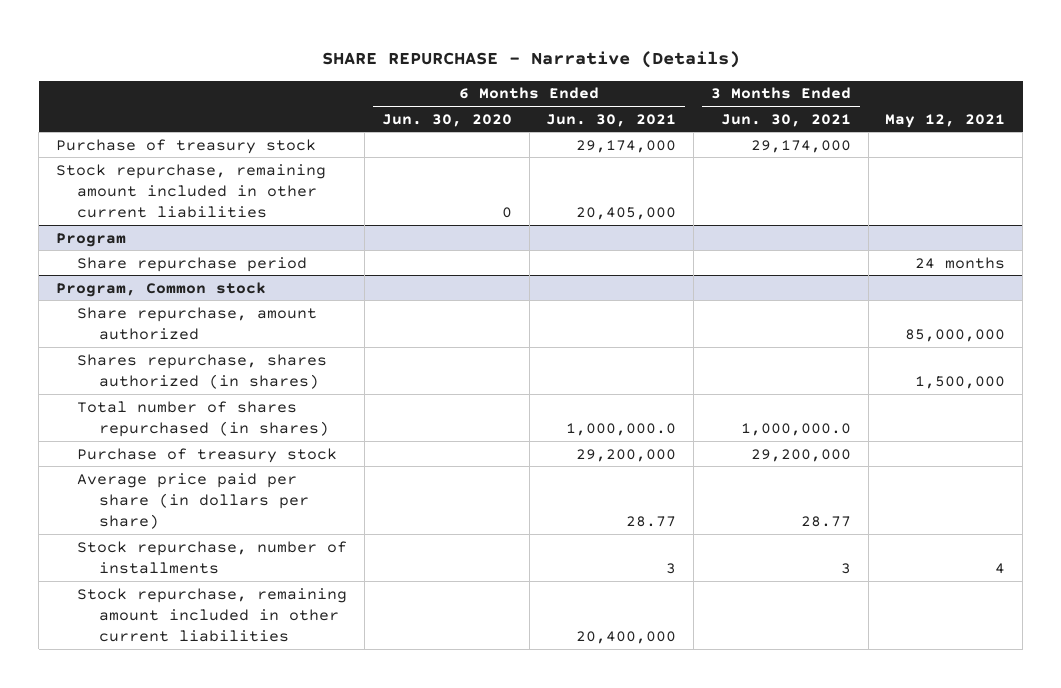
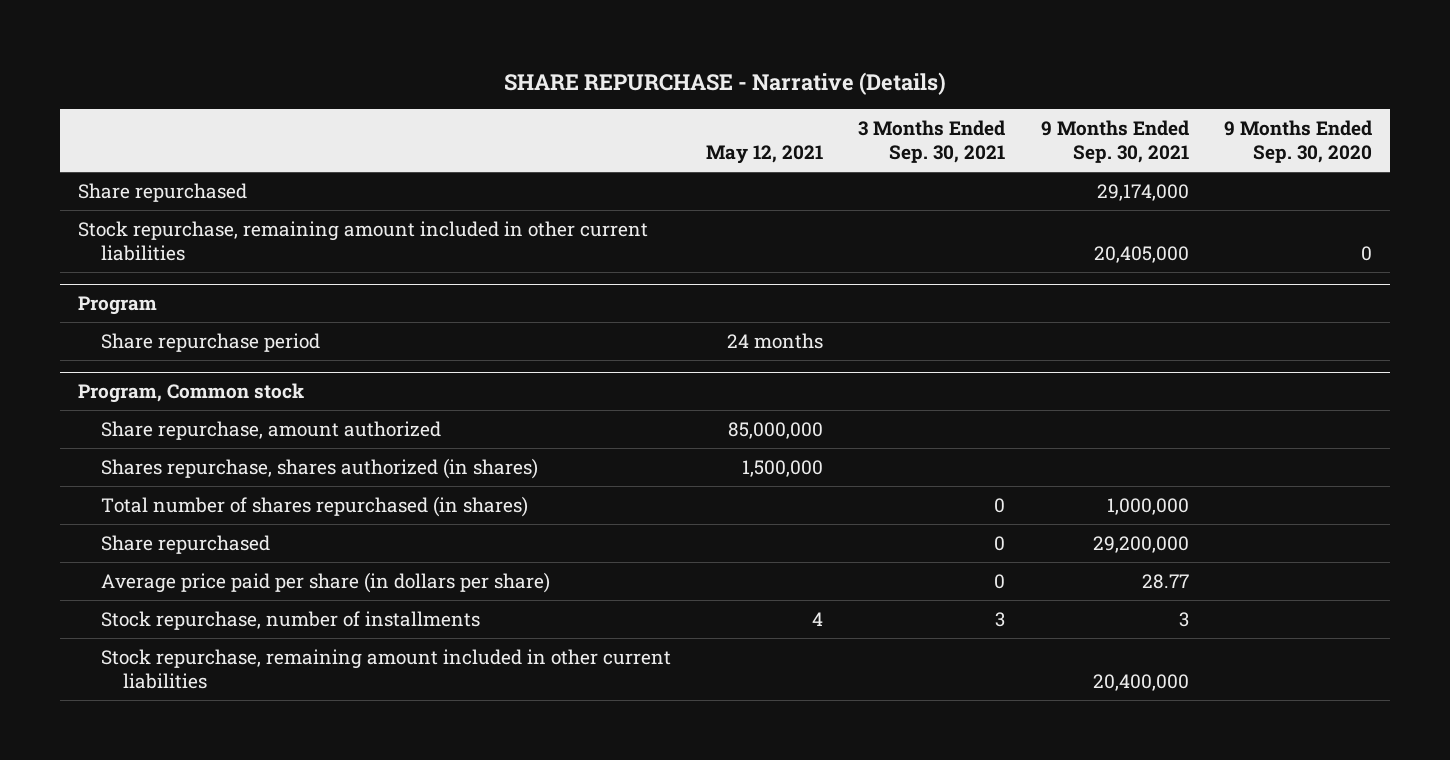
- | 6 Months Ended Jun. 30, 2020 | 6 Months Ended Jun. 30, 2021 | 3 Months Ended Jun. 30, 2021 | May 12, 2021
+ | May 12, 2021 | 3 Months Ended Sep. 30, 2021 | 9 Months Ended Sep. 30, 2021 | 9 Months Ended Sep. 30, 2020
- Purchase of treasury stock | | 29,174,000 | 29,174,000 |
+ Share repurchased | | | 29,174,000 |
@ Program, Common stock
- Purchase of treasury stock | | 29,200,000 | 29,200,000 |
+ Share repurchased | | 0 | 29,200,000 |

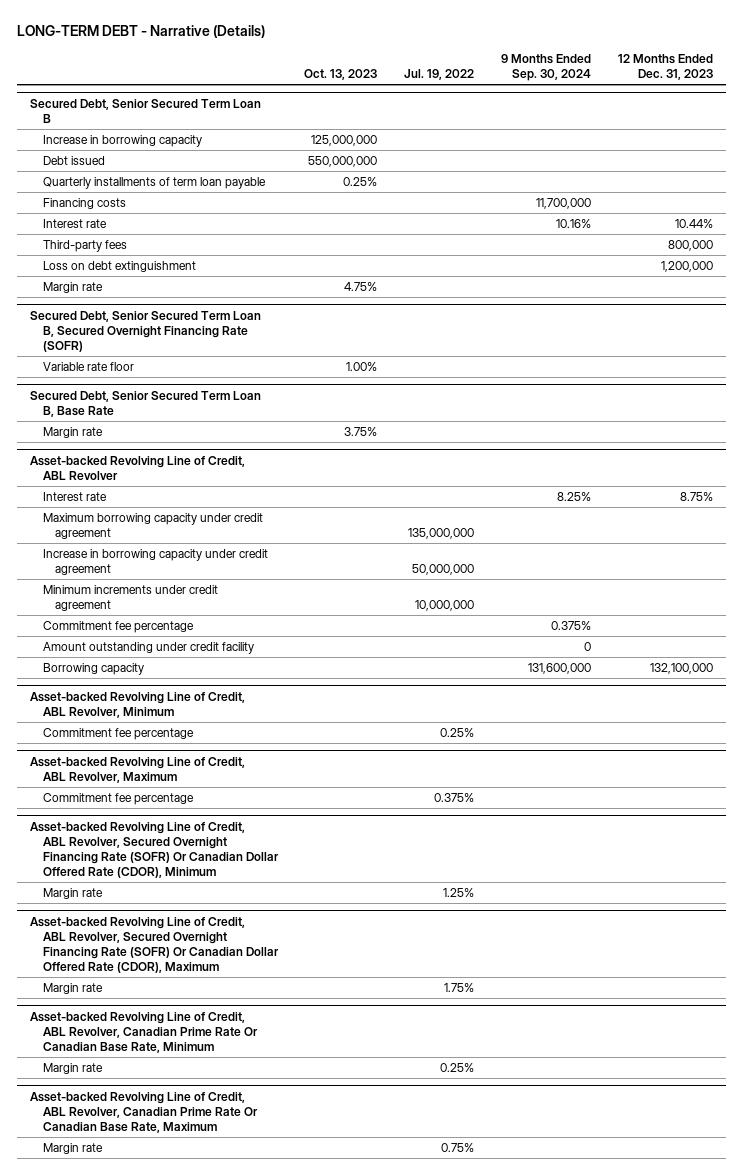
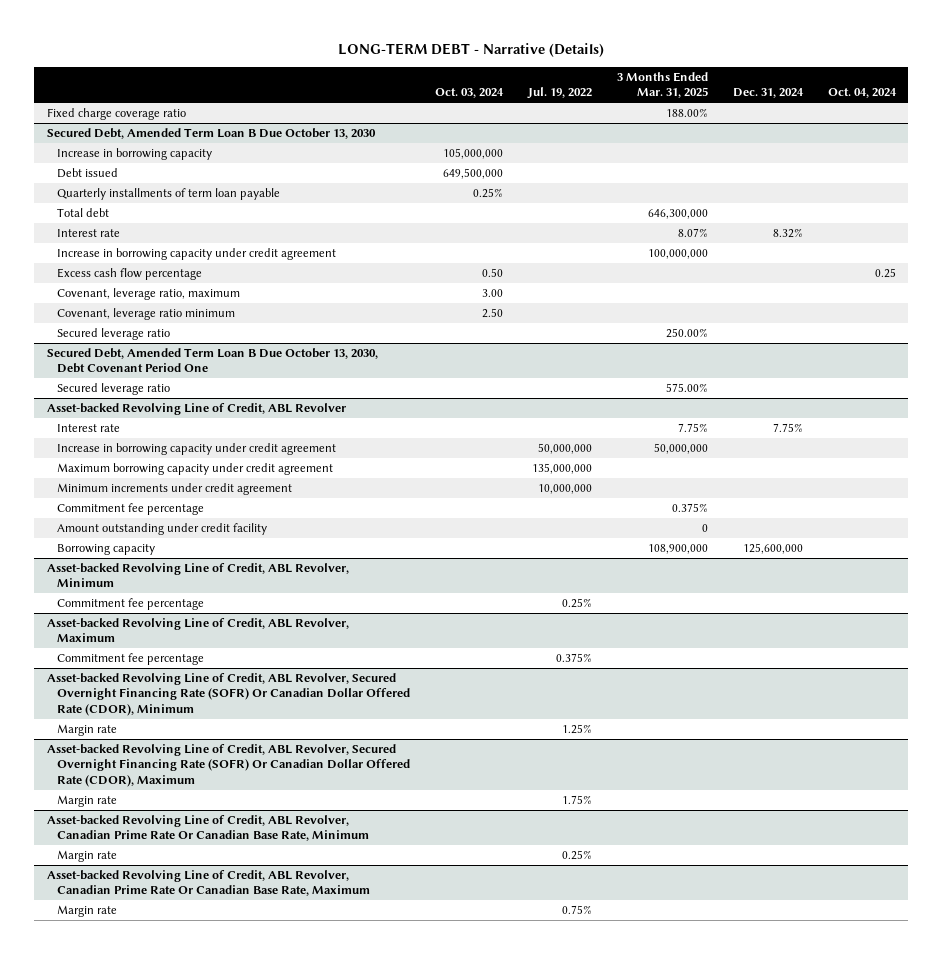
- | Oct. 13, 2023 | Jul. 19, 2022 | 9 Months Ended Sep. 30, 2024 | 12 Months Ended Dec. 31, 2023
+ | Oct. 03, 2024 | Jul. 19, 2022 | 3 Months Ended Mar. 31, 2025 | Dec. 31, 2024 | Oct. 04, 2024
- Secured Debt, Senior Secured Term Loan B
- Increase in borrowing capacity | 125,000,000 | | |
- Debt issued | 550,000,000 | | |
- Quarterly installments of term loan payable | 0.25% | | |
- Financing costs | | | 11,700,000 |
- Interest rate | | | 10.16% | 10.44%
- Third-party fees | | | | 800,000
- Loss on debt extinguishment | | | | 1,200,000
- Margin rate | 4.75% | | |
- Secured Debt, Senior Secured Term Loan B, Secured Overnight Financing Rate (SOFR)
- Variable rate floor | 1.00% | | |
- Secured Debt, Senior Secured Term Loan B, Base Rate
- Margin rate | 3.75% | | |
+ Fixed charge coverage ratio | | | 188.00% | |
+ Secured Debt, Amended Term Loan B Due October 13, 2030
+ Increase in borrowing capacity | 105,000,000 | | | |
+ Debt issued | 649,500,000 | | | |
+ Quarterly installments of term loan payable | 0.25% | | | |
+ Total debt | | | 646,300,000 | |
+ Interest rate | | | 8.07% | 8.32% |
+ Increase in borrowing capacity under credit agreement | | | 100,000,000 | |
+ Excess cash flow percentage | 0.50 | | | | 0.25
+ Covenant, leverage ratio, maximum | 3.00 | | | |
+ Covenant, leverage ratio minimum | 2.50 | | | |
+ Secured leverage ratio | | | 250.00% | |
+ Secured Debt, Amended Term Loan B Due October 13, 2030, Debt Covenant Period One
+ Secured leverage ratio | | | 575.00% | |
@ Asset-backed Revolving Line of Credit, ABL Revolver
moved down: Maximum borrowing capacity under credit agreement | | 135,000,000 | | |

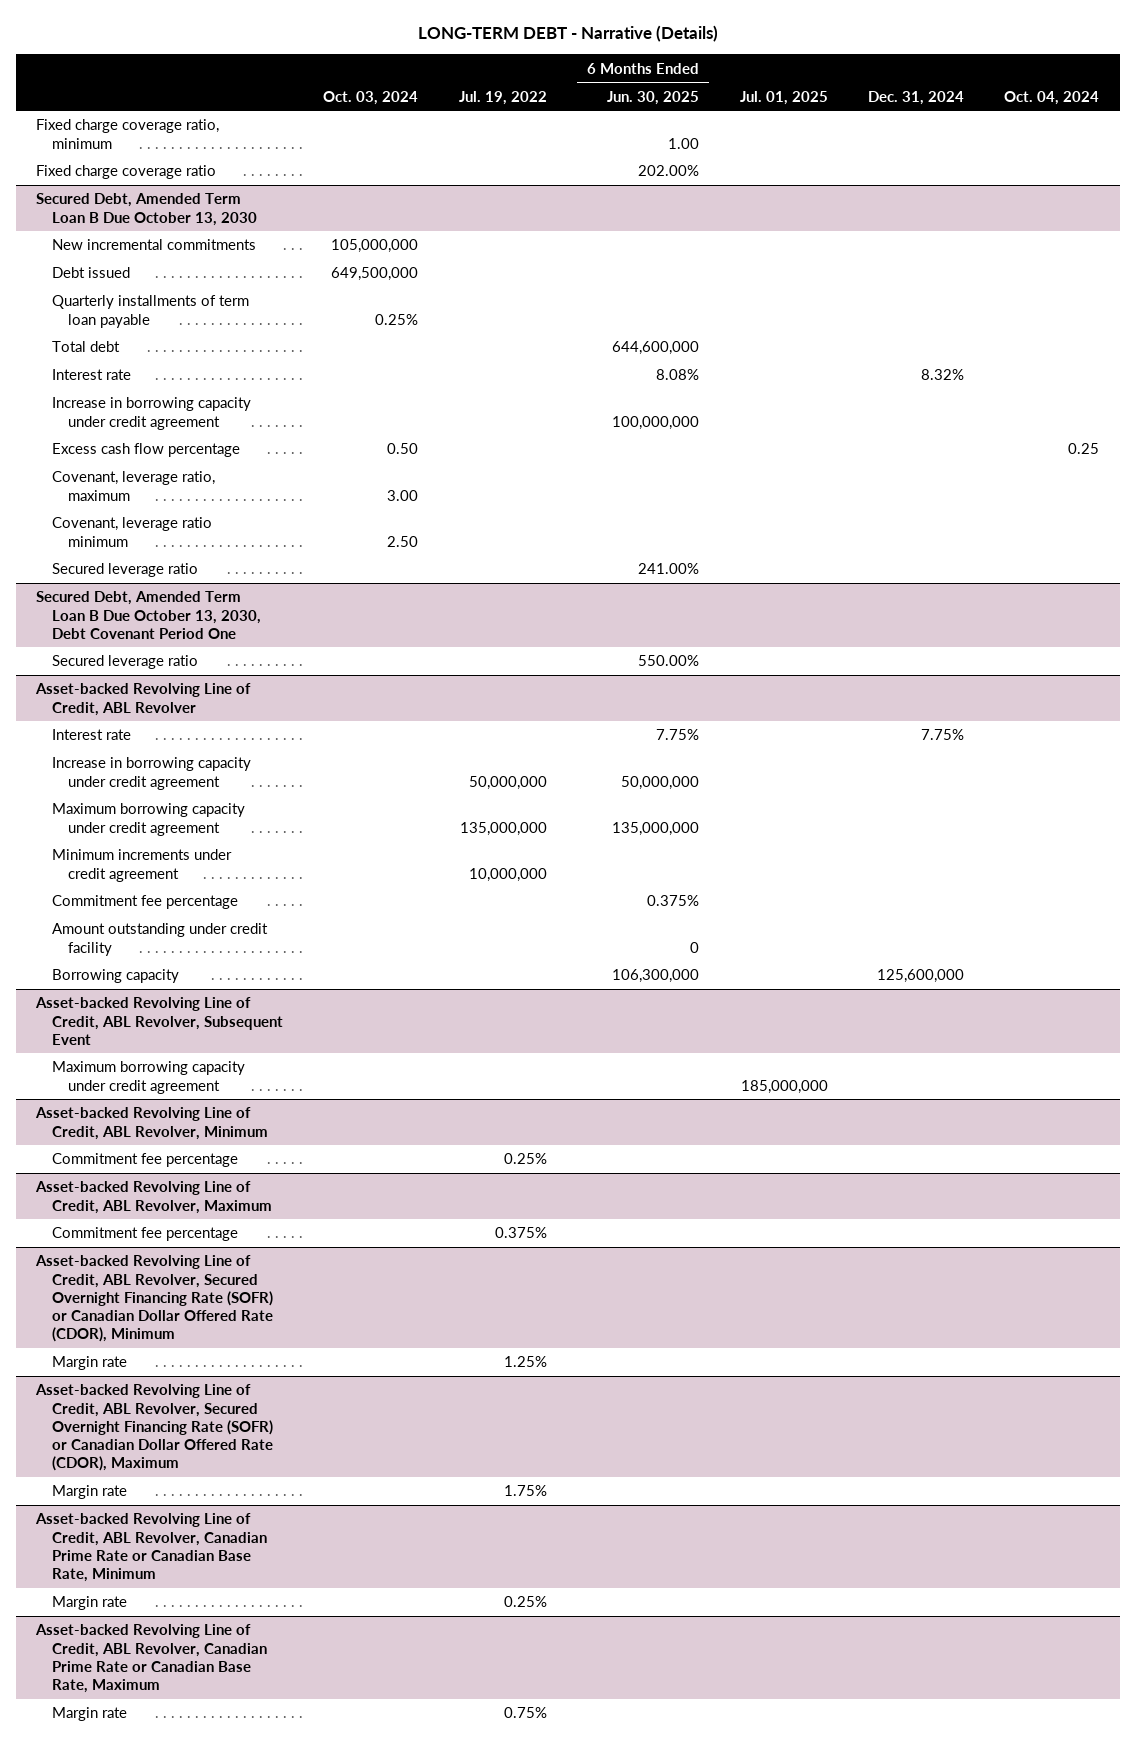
- | Oct. 03, 2024 | Jul. 19, 2022 | 3 Months Ended Mar. 31, 2025 | Dec. 31, 2024 | Oct. 04, 2024
+ | Oct. 03, 2024 | Jul. 19, 2022 | 6 Months Ended Jun. 30, 2025 | Jul. 01, 2025 | Dec. 31, 2024 | Oct. 04, 2024
+ Fixed charge coverage ratio, minimum | | | 1.00 | | |
@ Secured Debt, Amended Term Loan B Due October 13, 2030
- Increase in borrowing capacity | 105,000,000 | | | |
+ New incremental commitments | 105,000,000 | | | | |
+ Asset-backed Revolving Line of Credit, ABL Revolver, Subsequent Event
+ Maximum borrowing capacity under credit agreement | | | | 185,000,000 | |
- Asset-backed Revolving Line of Credit, ABL Revolver, Secured Overnight Financing Rate (SOFR) Or Canadian Dollar Offered Rate (CDOR), Minimum
+ Asset-backed Revolving Line of Credit, ABL Revolver, Secured Overnight Financing Rate (SOFR) or Canadian Dollar Offered Rate (CDOR), Minimum
- Asset-backed Revolving Line of Credit, ABL Revolver, Secured Overnight Financing Rate (SOFR) Or Canadian Dollar Offered Rate (CDOR), Maximum
+ Asset-backed Revolving Line of Credit, ABL Revolver, Secured Overnight Financing Rate (SOFR) or Canadian Dollar Offered Rate (CDOR), Maximum
- Asset-backed Revolving Line of Credit, ABL Revolver, Canadian Prime Rate Or Canadian Base Rate, Minimum
+ Asset-backed Revolving Line of Credit, ABL Revolver, Canadian Prime Rate or Canadian Base Rate, Minimum
- Asset-backed Revolving Line of Credit, ABL Revolver, Canadian Prime Rate Or Canadian Base Rate, Maximum
+ Asset-backed Revolving Line of Credit, ABL Revolver, Canadian Prime Rate or Canadian Base Rate, Maximum

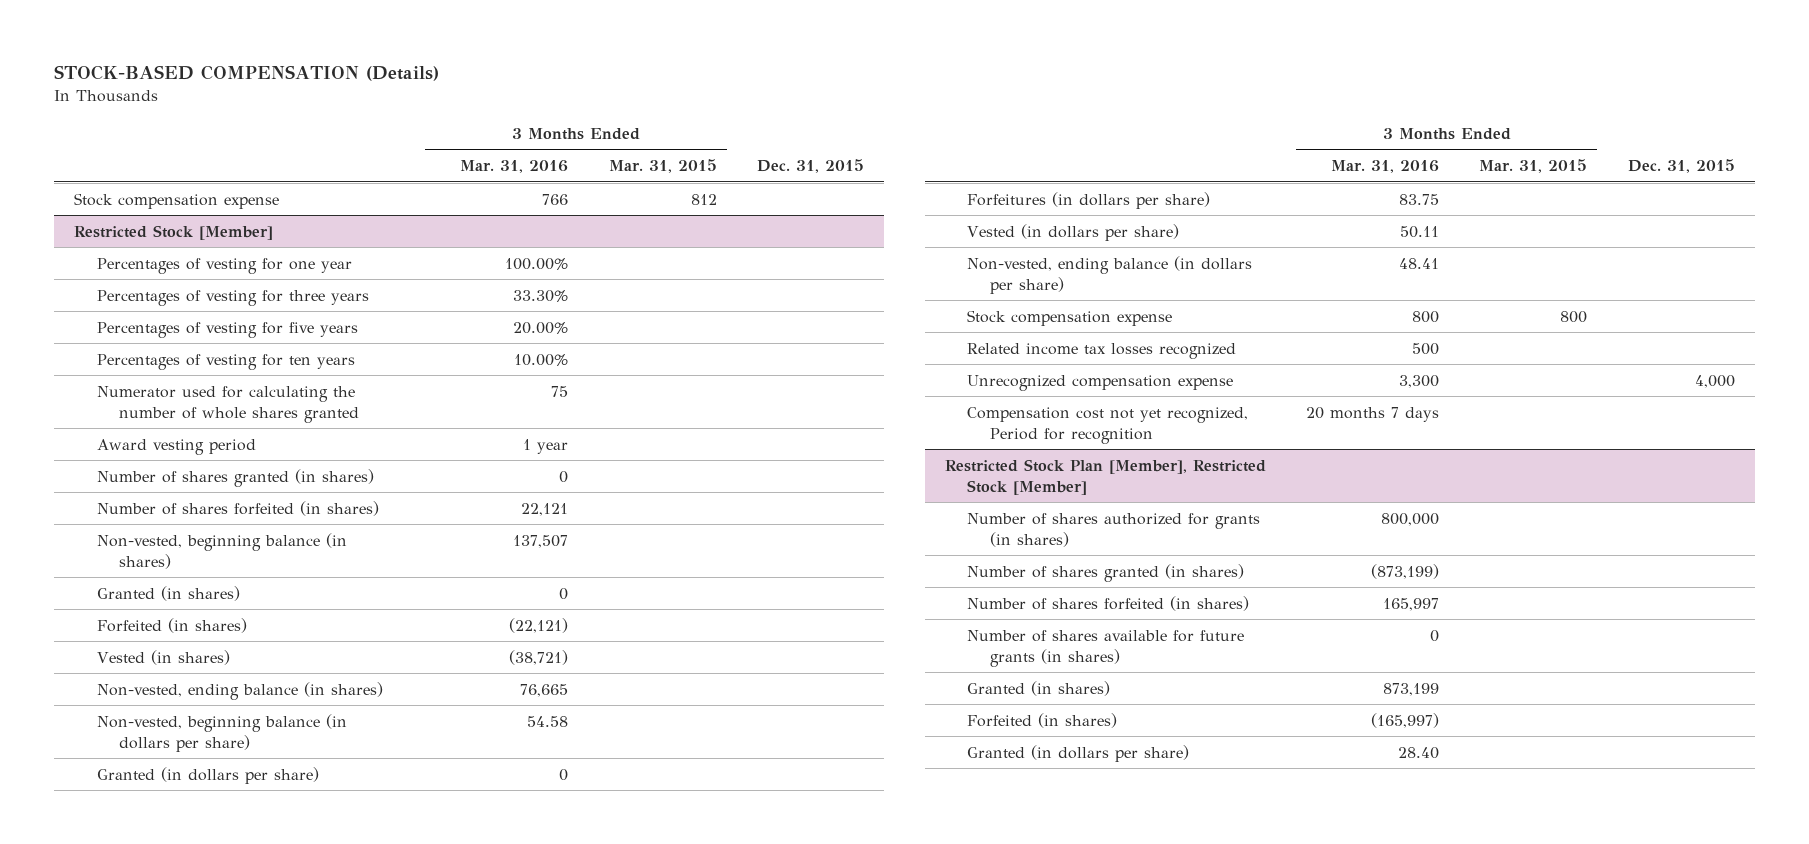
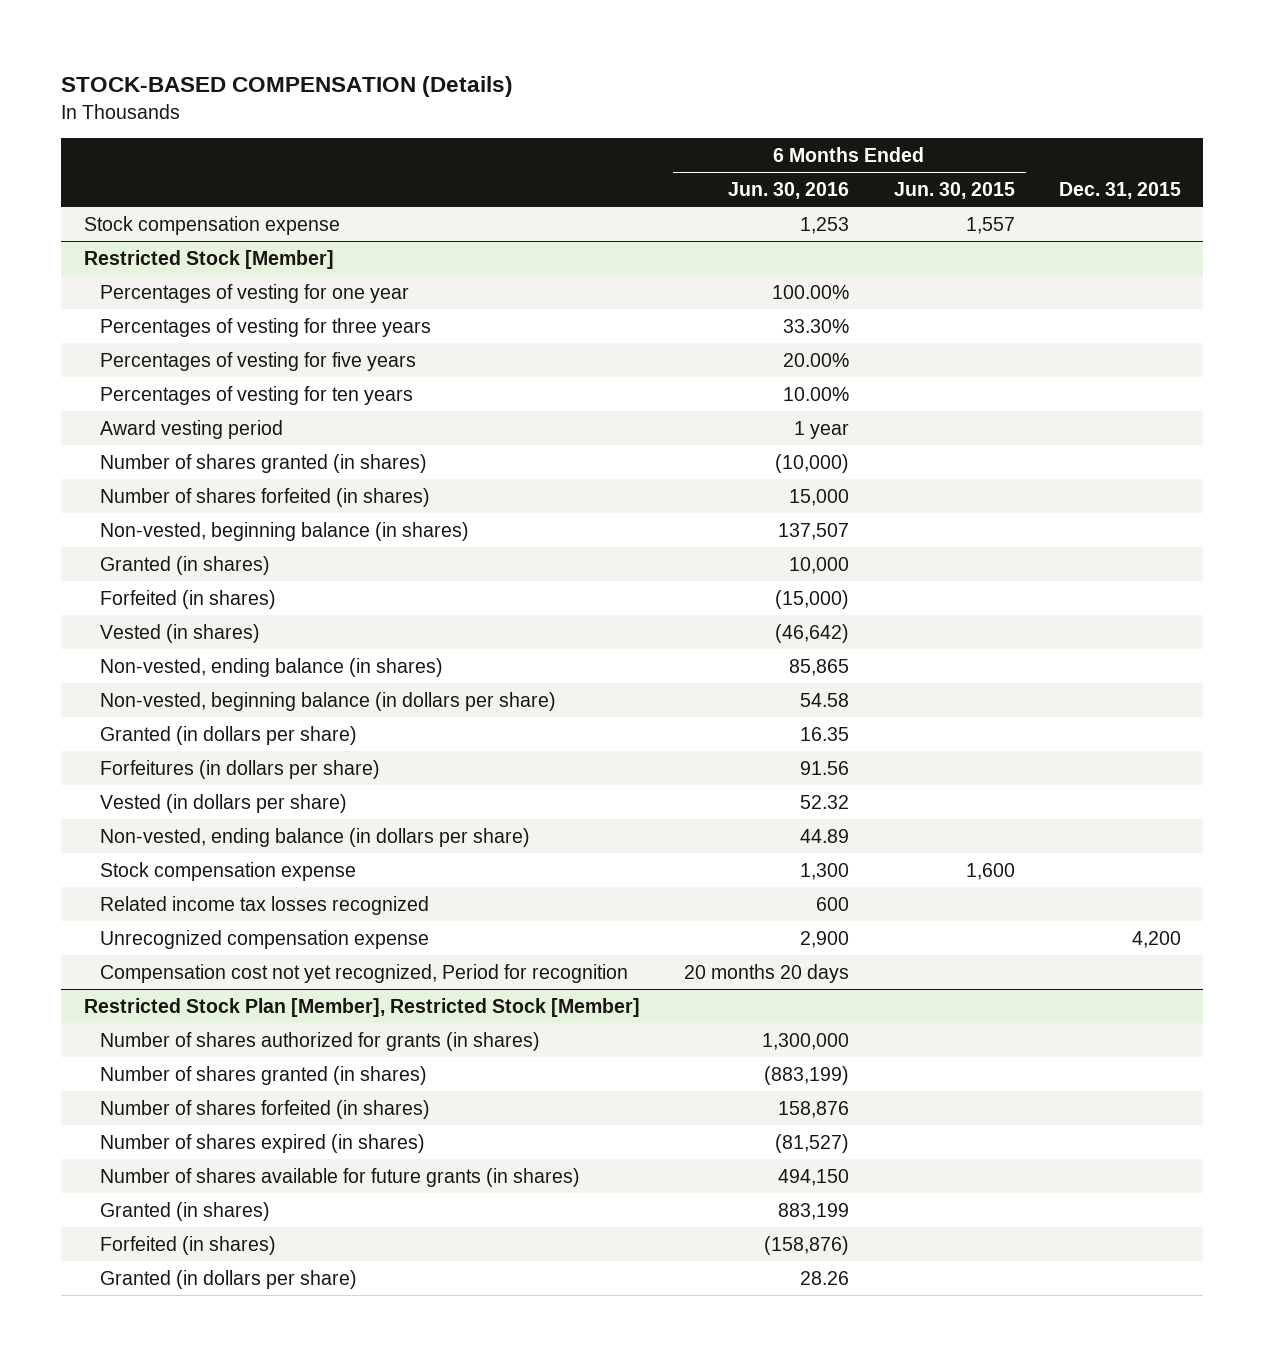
- | 3 Months Ended Mar. 31, 2016 | 3 Months Ended Mar. 31, 2015 | Dec. 31, 2015
+ | 6 Months Ended Jun. 30, 2016 | 6 Months Ended Jun. 30, 2015 | Dec. 31, 2015
@ Restricted Stock [Member]
- Numerator used for calculating the number of whole shares granted | 75 | |
- Unrecognized compensation expense | 3,300 | | 4,000
+ Unrecognized compensation expense | 2,900 | | 4,200
@ Restricted Stock Plan [Member], Restricted Stock [Member]
+ Number of shares expired (in shares) | (81,527) | |

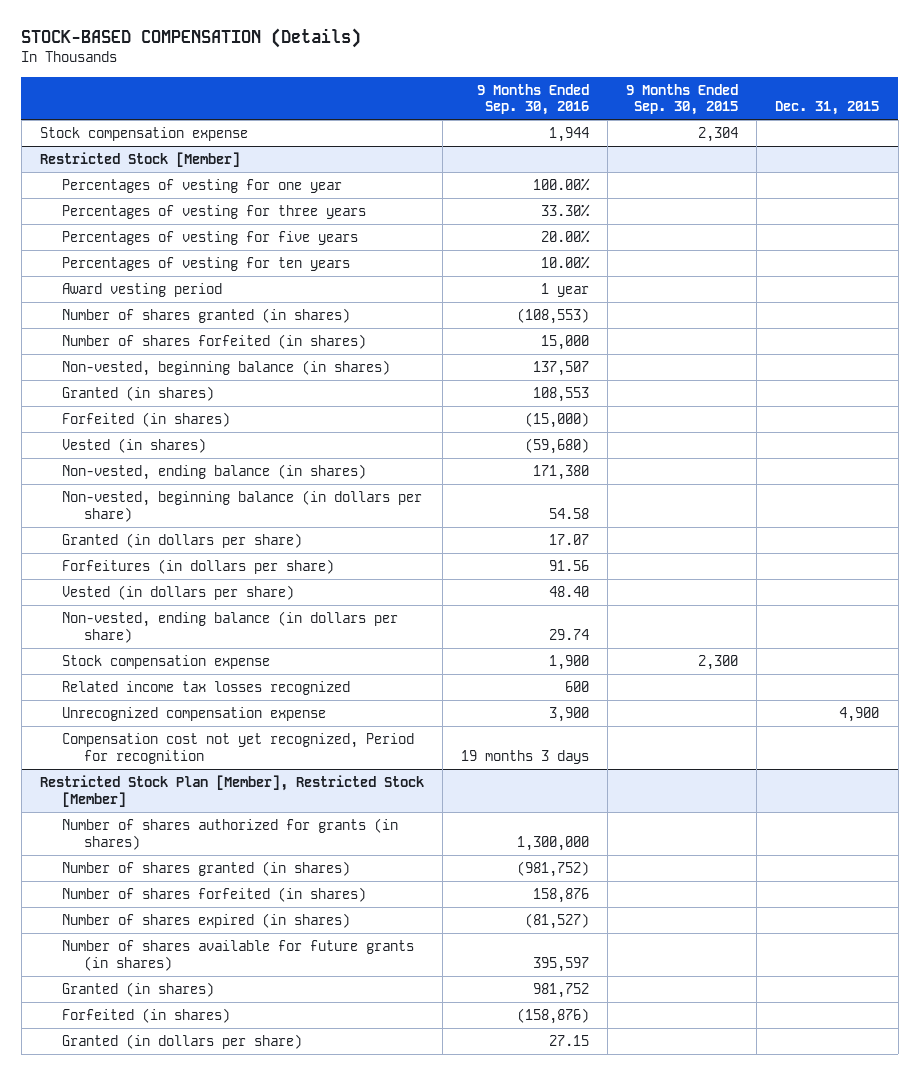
- | 6 Months Ended Jun. 30, 2016 | 6 Months Ended Jun. 30, 2015 | Dec. 31, 2015
+ | 9 Months Ended Sep. 30, 2016 | 9 Months Ended Sep. 30, 2015 | Dec. 31, 2015
@ Restricted Stock [Member]
- Unrecognized compensation expense | 2,900 | | 4,200
+ Unrecognized compensation expense | 3,900 | | 4,900

